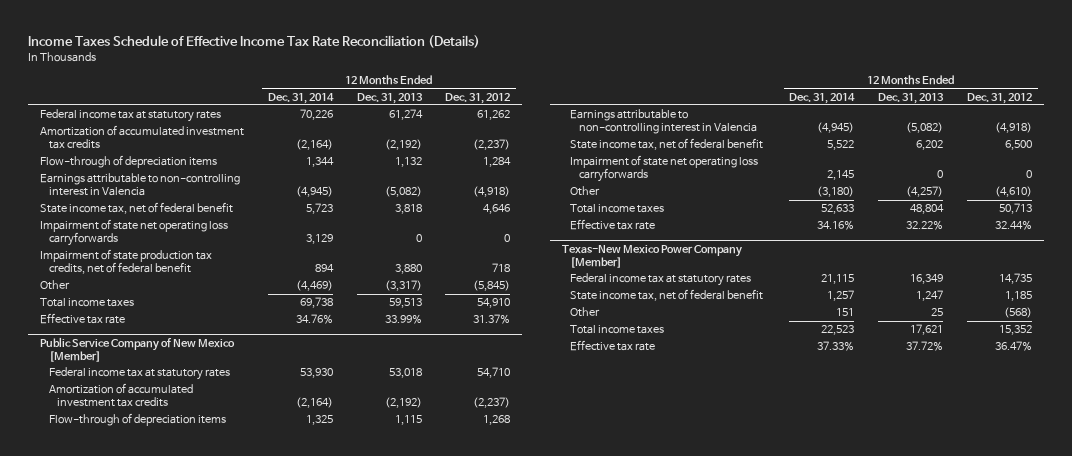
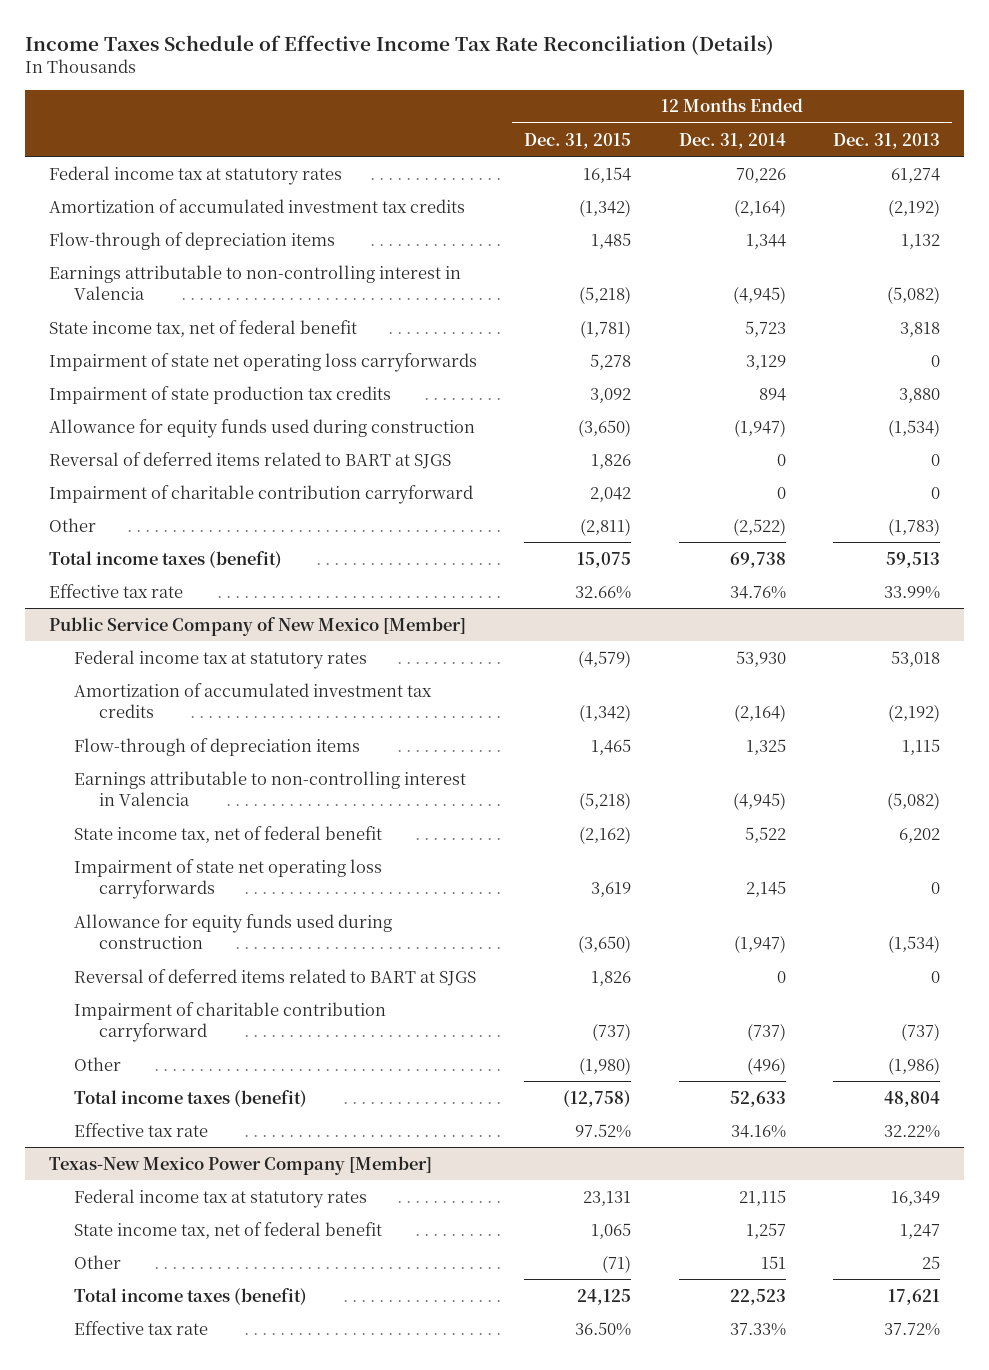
- | 12 Months Ended Dec. 31, 2014 | 12 Months Ended Dec. 31, 2013 | 12 Months Ended Dec. 31, 2012
+ | 12 Months Ended Dec. 31, 2015 | 12 Months Ended Dec. 31, 2014 | 12 Months Ended Dec. 31, 2013
- Impairment of state production tax credits, net of federal benefit | 894 | 3,880 | 718
- Other | (4,469) | (3,317) | (5,845)
- Total income taxes | 69,738 | 59,513 | 54,910
+ Impairment of state production tax credits | 3,092 | 894 | 3,880
+ Allowance for equity funds used during construction | (3,650) | (1,947) | (1,534)
+ Reversal of deferred items related to BART at SJGS | 1,826 | 0 | 0
+ Impairment of charitable contribution carryforward | 2,042 | 0 | 0
+ Other | (2,811) | (2,522) | (1,783)
+ Total income taxes (benefit) | 15,075 | 69,738 | 59,513
@ Public Service Company of New Mexico [Member]
- Other | (3,180) | (4,257) | (4,610)
- Total income taxes | 52,633 | 48,804 | 50,713
+ Allowance for equity funds used during construction | (3,650) | (1,947) | (1,534)
+ Reversal of deferred items related to BART at SJGS | 1,826 | 0 | 0
+ Impairment of charitable contribution carryforward | (737) | (737) | (737)
+ Other | (1,980) | (496) | (1,986)
+ Total income taxes (benefit) | (12,758) | 52,633 | 48,804
@ Texas-New Mexico Power Company [Member]
- Total income taxes | 22,523 | 17,621 | 15,352
+ Total income taxes (benefit) | 24,125 | 22,523 | 17,621

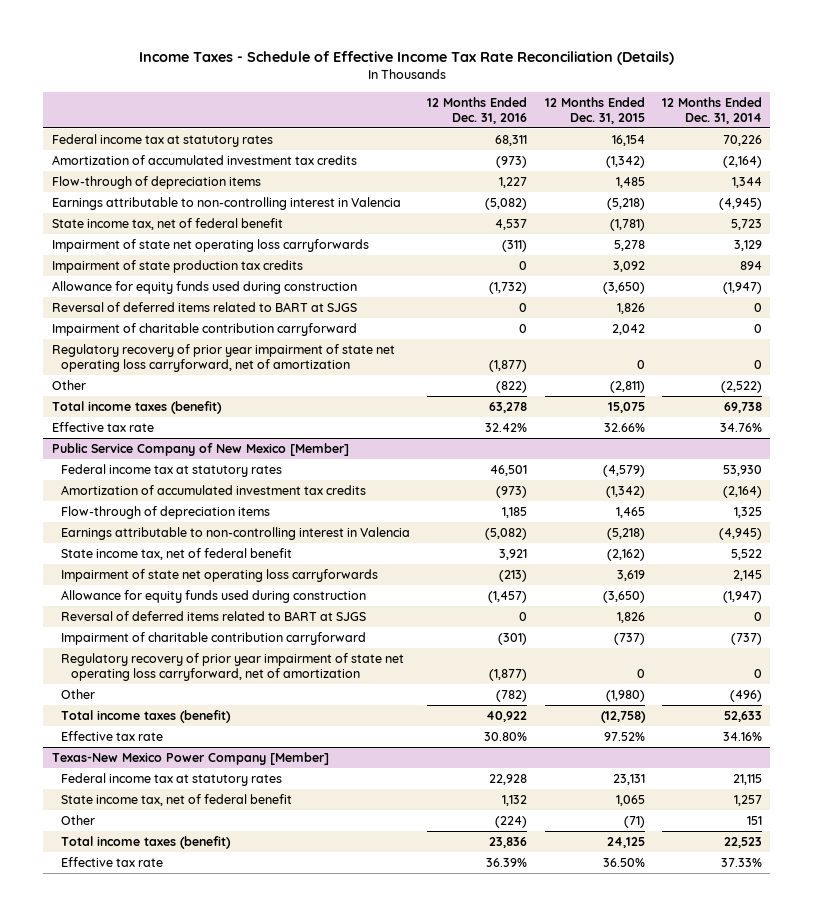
- Income Taxes Schedule of Effective Income Tax Rate Reconciliation (Details)
+ Income Taxes - Schedule of Effective Income Tax Rate Reconciliation (Details)
- | 12 Months Ended Dec. 31, 2015 | 12 Months Ended Dec. 31, 2014 | 12 Months Ended Dec. 31, 2013
+ | 12 Months Ended Dec. 31, 2016 | 12 Months Ended Dec. 31, 2015 | 12 Months Ended Dec. 31, 2014
+ Regulatory recovery of prior year impairment of state net operating loss carryforward, net of amortization | (1,877) | 0 | 0
@ Public Service Company of New Mexico [Member]
+ Regulatory recovery of prior year impairment of state net operating loss carryforward, net of amortization | (1,877) | 0 | 0

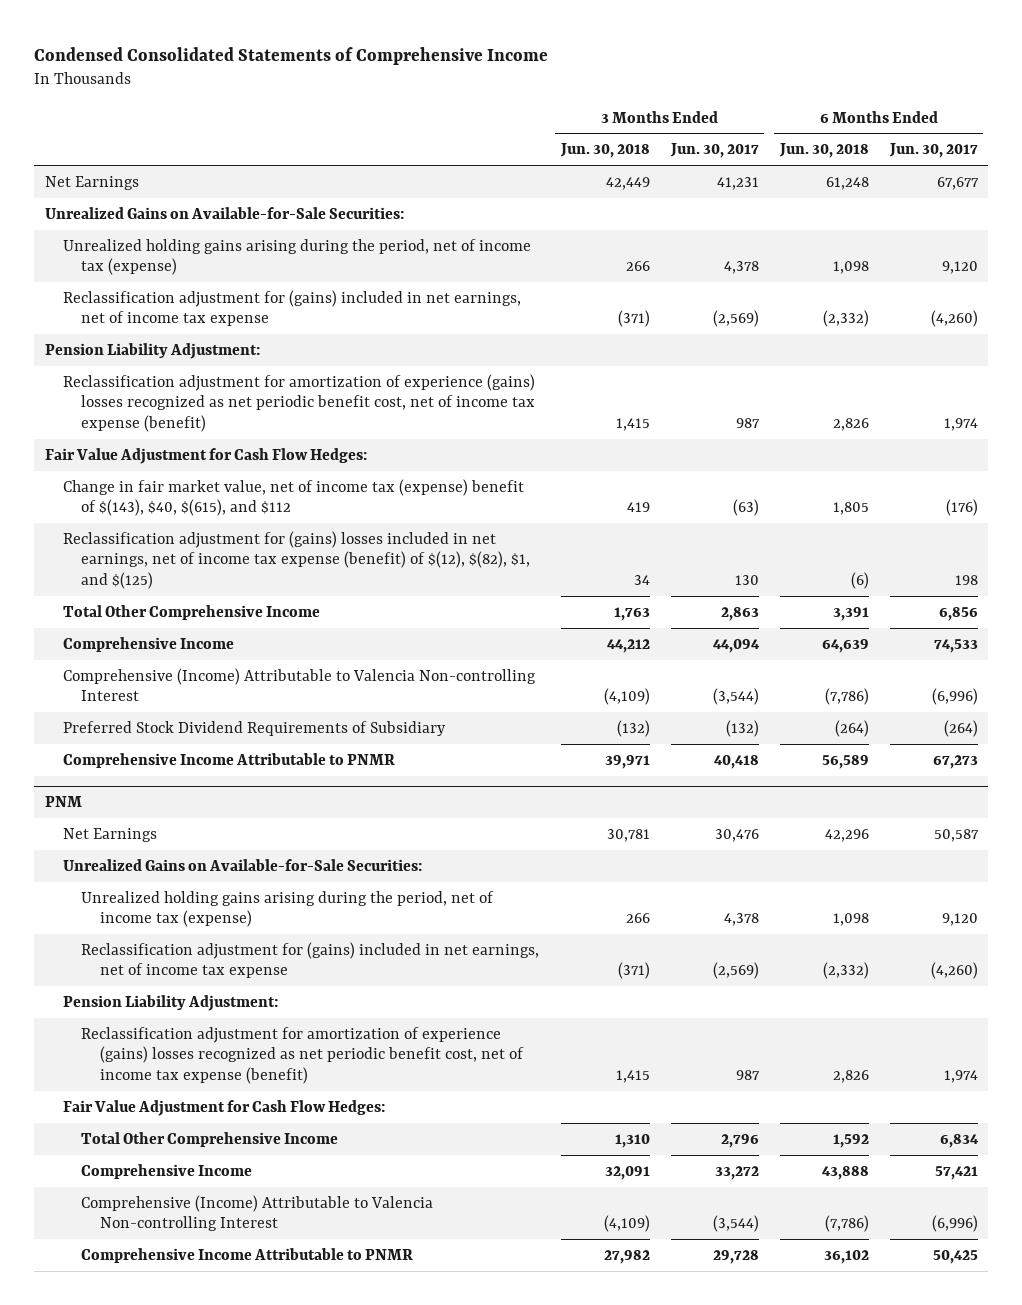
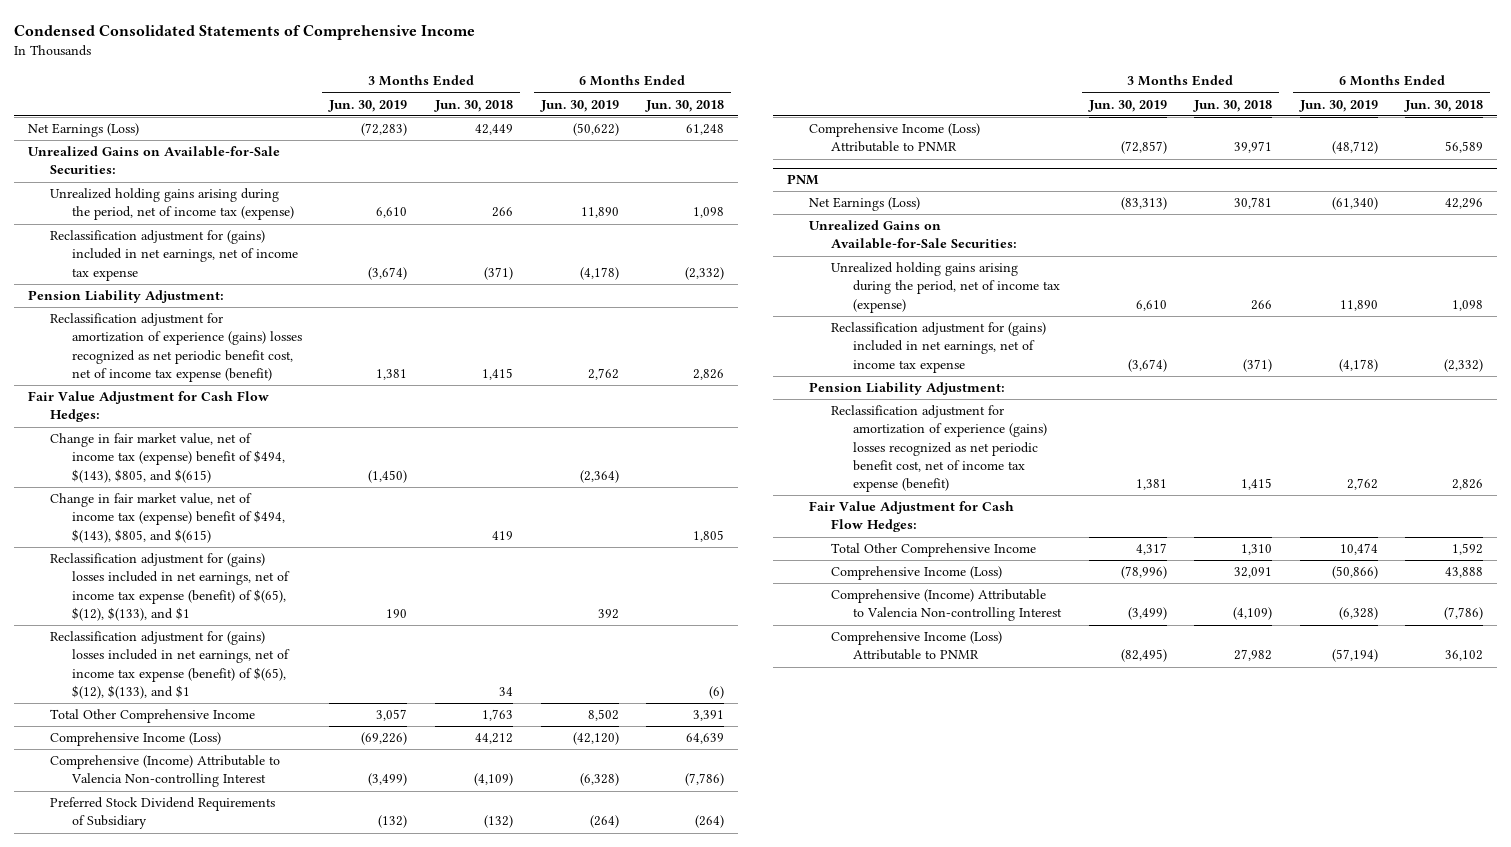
- | 3 Months Ended Jun. 30, 2018 | 3 Months Ended Jun. 30, 2017 | 6 Months Ended Jun. 30, 2018 | 6 Months Ended Jun. 30, 2017
+ | 3 Months Ended Jun. 30, 2019 | 3 Months Ended Jun. 30, 2018 | 6 Months Ended Jun. 30, 2019 | 6 Months Ended Jun. 30, 2018
- Net Earnings | 42,449 | 41,231 | 61,248 | 67,677
+ Net Earnings (Loss) | (72,283) | 42,449 | (50,622) | 61,248
- Change in fair market value, net of income tax (expense) benefit of $(143), $40, $(615), and $112 | 419 | (63) | 1,805 | (176)
- Reclassification adjustment for (gains) losses included in net earnings, net of income tax expense (benefit) of $(12), $(82), $1, and $(125) | 34 | 130 | (6) | 198
+ Change in fair market value, net of income tax (expense) benefit of $494, $(143), $805, and $(615) | (1,450) | | (2,364) |
+ Change in fair market value, net of income tax (expense) benefit of $494, $(143), $805, and $(615) | | 419 | | 1,805
+ Reclassification adjustment for (gains) losses included in net earnings, net of income tax expense (benefit) of $(65), $(12), $(133), and $1 | 190 | | 392 |
+ Reclassification adjustment for (gains) losses included in net earnings, net of income tax expense (benefit) of $(65), $(12), $(133), and $1 | | 34 | | (6)
- Comprehensive Income | 44,212 | 44,094 | 64,639 | 74,533
+ Comprehensive Income (Loss) | (69,226) | 44,212 | (42,120) | 64,639
- Comprehensive Income Attributable to PNMR | 39,971 | 40,418 | 56,589 | 67,273
+ Comprehensive Income (Loss) Attributable to PNMR | (72,857) | 39,971 | (48,712) | 56,589
@ PNM
- Net Earnings | 30,781 | 30,476 | 42,296 | 50,587
+ Net Earnings (Loss) | (83,313) | 30,781 | (61,340) | 42,296
- Comprehensive Income | 32,091 | 33,272 | 43,888 | 57,421
+ Comprehensive Income (Loss) | (78,996) | 32,091 | (50,866) | 43,888
- Comprehensive Income Attributable to PNMR | 27,982 | 29,728 | 36,102 | 50,425
+ Comprehensive Income (Loss) Attributable to PNMR | (82,495) | 27,982 | (57,194) | 36,102

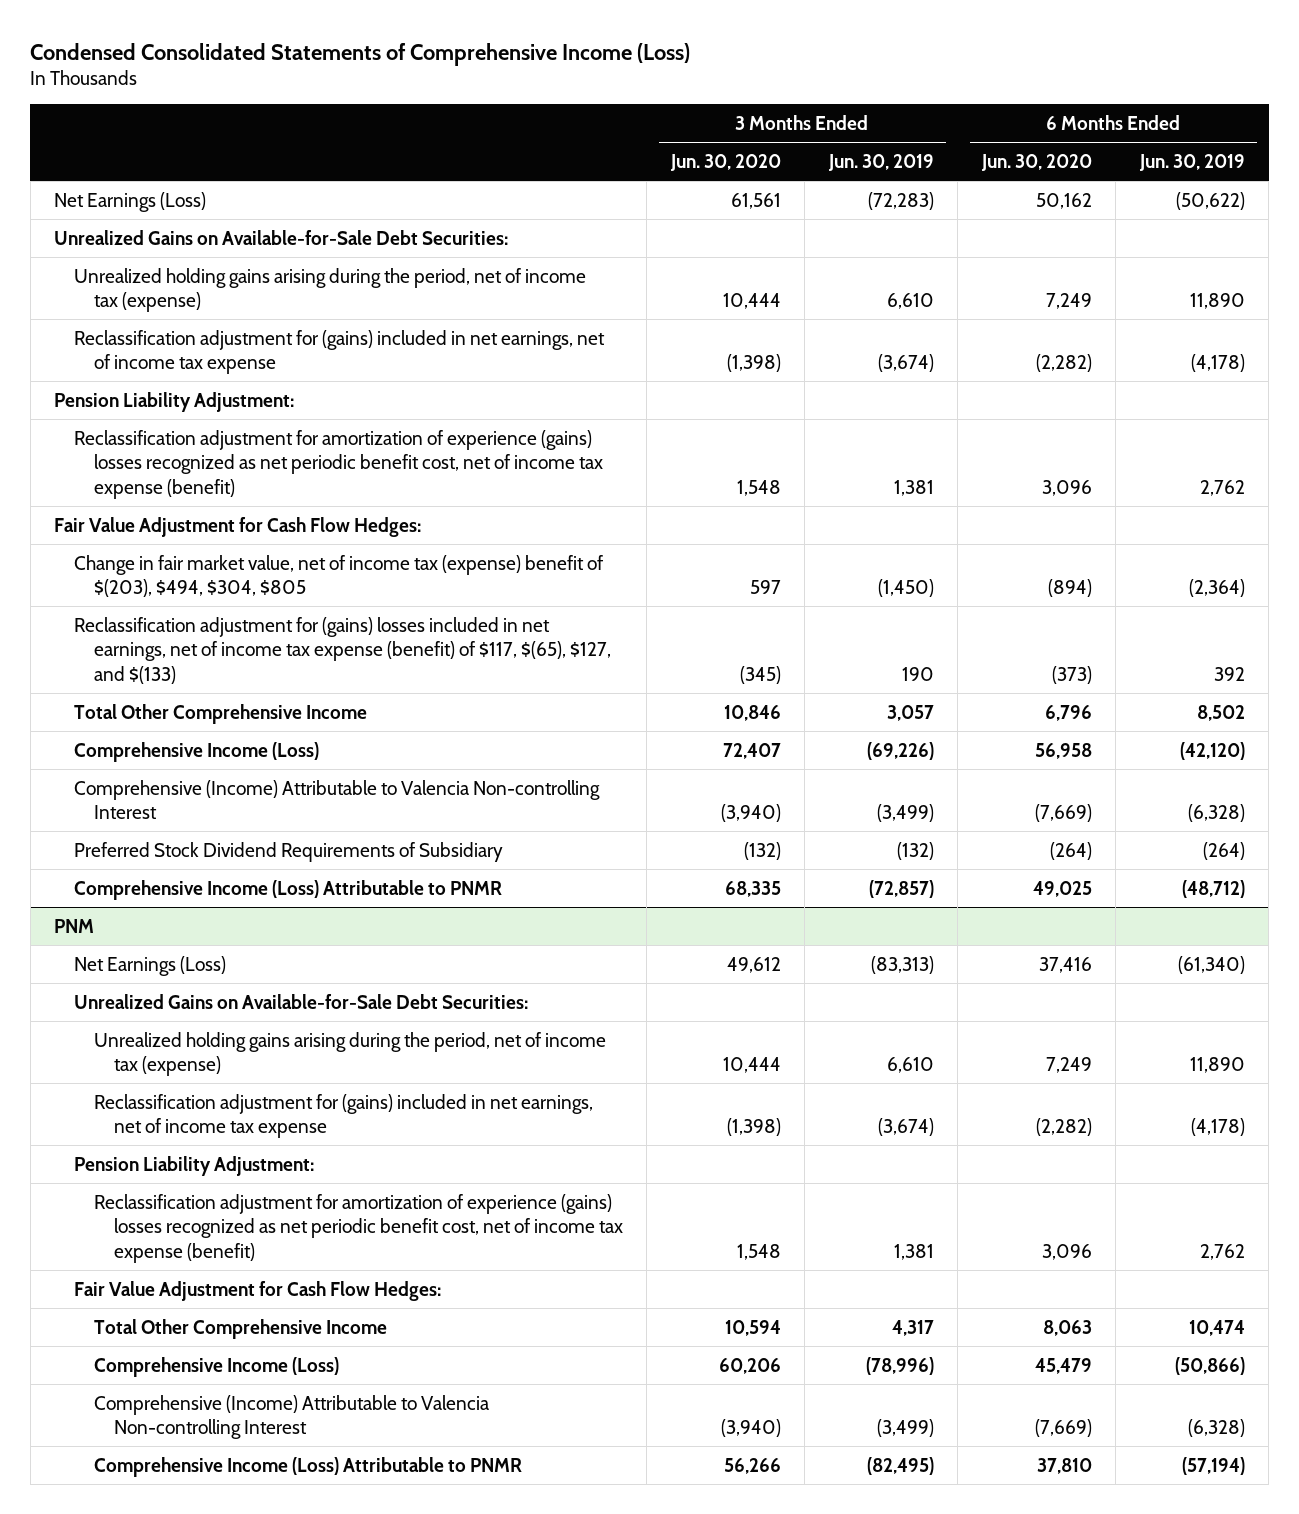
- Condensed Consolidated Statements of Comprehensive Income
+ Condensed Consolidated Statements of Comprehensive Income (Loss)
- | 3 Months Ended Jun. 30, 2019 | 3 Months Ended Jun. 30, 2018 | 6 Months Ended Jun. 30, 2019 | 6 Months Ended Jun. 30, 2018
+ | 3 Months Ended Jun. 30, 2020 | 3 Months Ended Jun. 30, 2019 | 6 Months Ended Jun. 30, 2020 | 6 Months Ended Jun. 30, 2019
- Unrealized Gains on Available-for-Sale Securities:
+ Unrealized Gains on Available-for-Sale Debt Securities:
- Change in fair market value, net of income tax (expense) benefit of $494, $(143), $805, and $(615) | (1,450) | | (2,364) |
- Change in fair market value, net of income tax (expense) benefit of $494, $(143), $805, and $(615) | | 419 | | 1,805
- Reclassification adjustment for (gains) losses included in net earnings, net of income tax expense (benefit) of $(65), $(12), $(133), and $1 | 190 | | 392 |
- Reclassification adjustment for (gains) losses included in net earnings, net of income tax expense (benefit) of $(65), $(12), $(133), and $1 | | 34 | | (6)
+ Change in fair market value, net of income tax (expense) benefit of $(203), $494, $304, $805 | 597 | (1,450) | (894) | (2,364)
+ Reclassification adjustment for (gains) losses included in net earnings, net of income tax expense (benefit) of $117, $(65), $127, and $(133) | (345) | 190 | (373) | 392
@ PNM
- Unrealized Gains on Available-for-Sale Securities:
+ Unrealized Gains on Available-for-Sale Debt Securities:

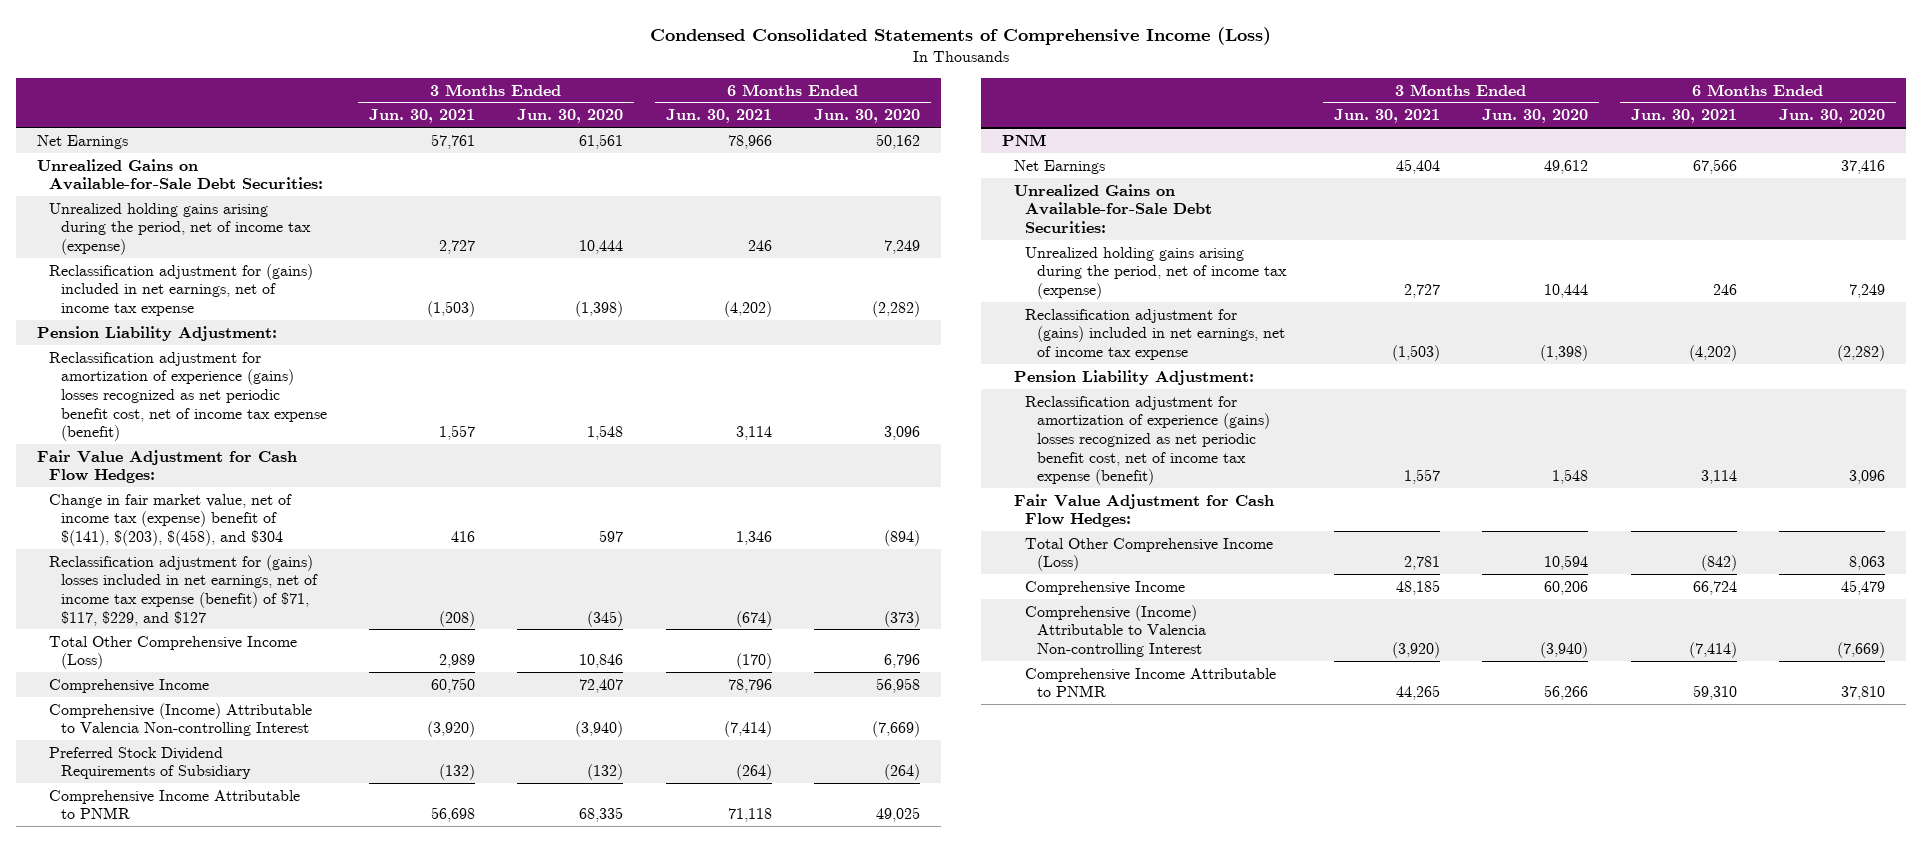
- | 3 Months Ended Jun. 30, 2020 | 3 Months Ended Jun. 30, 2019 | 6 Months Ended Jun. 30, 2020 | 6 Months Ended Jun. 30, 2019
+ | 3 Months Ended Jun. 30, 2021 | 3 Months Ended Jun. 30, 2020 | 6 Months Ended Jun. 30, 2021 | 6 Months Ended Jun. 30, 2020
- Net Earnings (Loss) | 61,561 | (72,283) | 50,162 | (50,622)
+ Net Earnings | 57,761 | 61,561 | 78,966 | 50,162
- Change in fair market value, net of income tax (expense) benefit of $(203), $494, $304, $805 | 597 | (1,450) | (894) | (2,364)
- Reclassification adjustment for (gains) losses included in net earnings, net of income tax expense (benefit) of $117, $(65), $127, and $(133) | (345) | 190 | (373) | 392
- Total Other Comprehensive Income | 10,846 | 3,057 | 6,796 | 8,502
- Comprehensive Income (Loss) | 72,407 | (69,226) | 56,958 | (42,120)
+ Change in fair market value, net of income tax (expense) benefit of $(141), $(203), $(458), and $304 | 416 | 597 | 1,346 | (894)
+ Reclassification adjustment for (gains) losses included in net earnings, net of income tax expense (benefit) of $71, $117, $229, and $127 | (208) | (345) | (674) | (373)
+ Total Other Comprehensive Income (Loss) | 2,989 | 10,846 | (170) | 6,796
+ Comprehensive Income | 60,750 | 72,407 | 78,796 | 56,958
- Comprehensive Income (Loss) Attributable to PNMR | 68,335 | (72,857) | 49,025 | (48,712)
+ Comprehensive Income Attributable to PNMR | 56,698 | 68,335 | 71,118 | 49,025
@ PNM
- Net Earnings (Loss) | 49,612 | (83,313) | 37,416 | (61,340)
+ Net Earnings | 45,404 | 49,612 | 67,566 | 37,416
- Total Other Comprehensive Income | 10,594 | 4,317 | 8,063 | 10,474
- Comprehensive Income (Loss) | 60,206 | (78,996) | 45,479 | (50,866)
+ Total Other Comprehensive Income (Loss) | 2,781 | 10,594 | (842) | 8,063
+ Comprehensive Income | 48,185 | 60,206 | 66,724 | 45,479
- Comprehensive Income (Loss) Attributable to PNMR | 56,266 | (82,495) | 37,810 | (57,194)
+ Comprehensive Income Attributable to PNMR | 44,265 | 56,266 | 59,310 | 37,810

